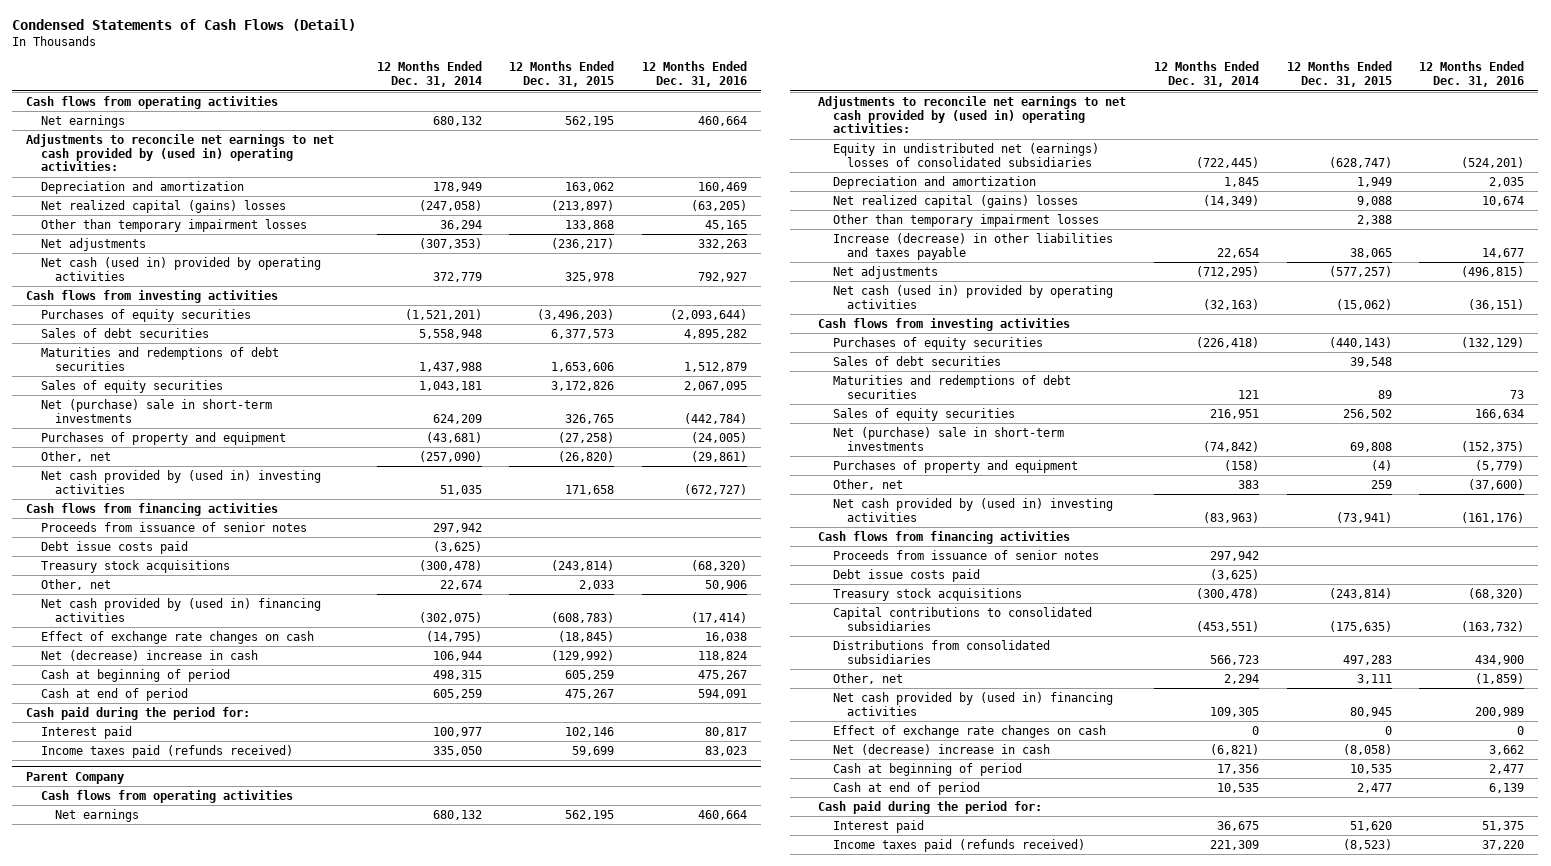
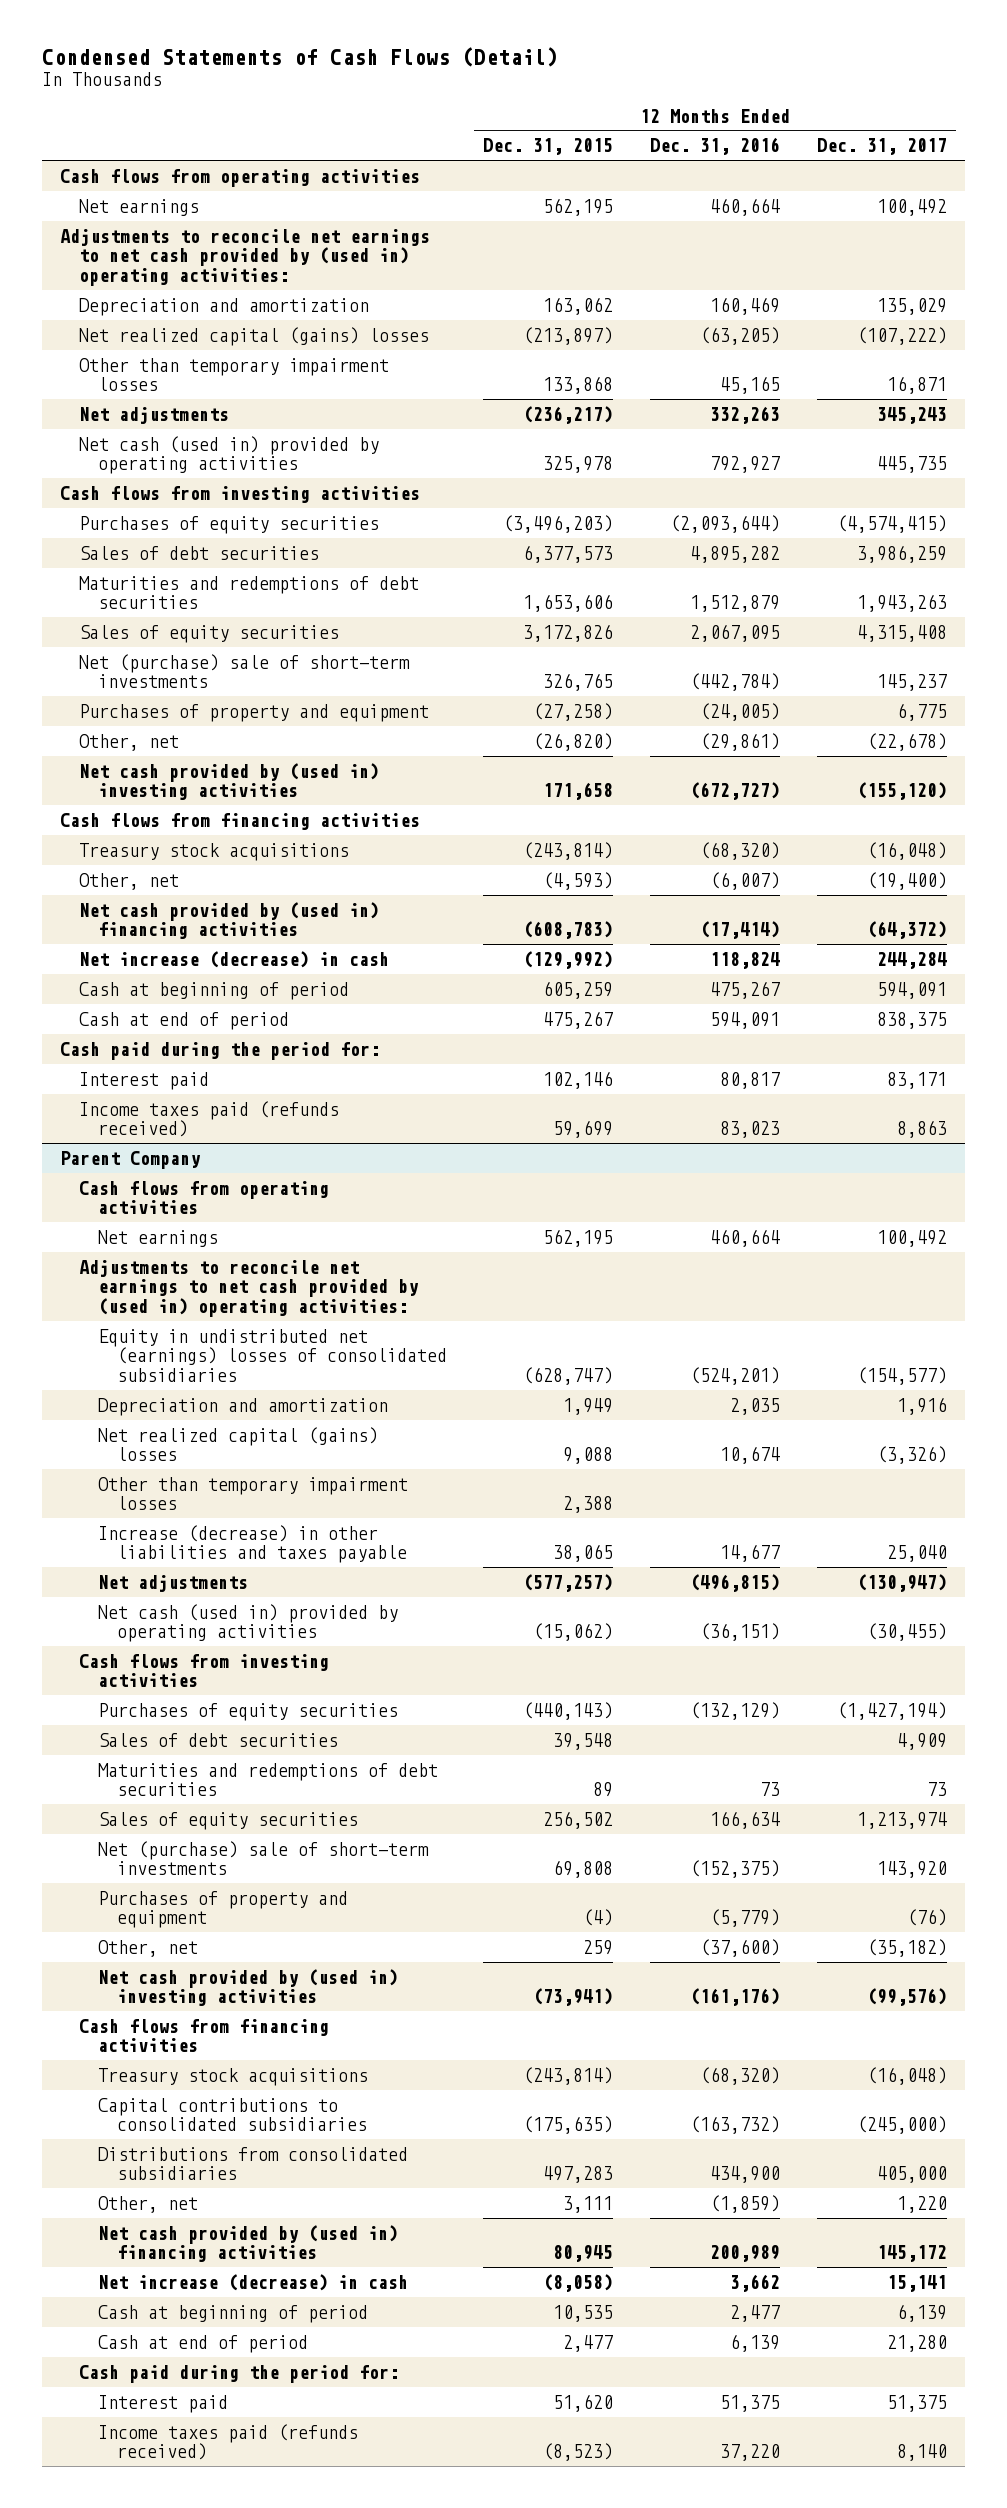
- | 12 Months Ended Dec. 31, 2014 | 12 Months Ended Dec. 31, 2015 | 12 Months Ended Dec. 31, 2016
+ | 12 Months Ended Dec. 31, 2015 | 12 Months Ended Dec. 31, 2016 | 12 Months Ended Dec. 31, 2017
- Net (purchase) sale in short-term investments | 624,209 | 326,765 | (442,784)
+ Net (purchase) sale of short-term investments | 326,765 | (442,784) | 145,237
- Proceeds from issuance of senior notes | 297,942 | |
- Debt issue costs paid | (3,625) | |
- Other, net | 22,674 | 2,033 | 50,906
+ Other, net | (4,593) | (6,007) | (19,400)
- Effect of exchange rate changes on cash | (14,795) | (18,845) | 16,038
- Net (decrease) increase in cash | 106,944 | (129,992) | 118,824
+ Net increase (decrease) in cash | (129,992) | 118,824 | 244,284
@ Parent Company
- Net (purchase) sale in short-term investments | (74,842) | 69,808 | (152,375)
+ Net (purchase) sale of short-term investments | 69,808 | (152,375) | 143,920
- Proceeds from issuance of senior notes | 297,942 | |
- Debt issue costs paid | (3,625) | |
- Effect of exchange rate changes on cash | 0 | 0 | 0
- Net (decrease) increase in cash | (6,821) | (8,058) | 3,662
+ Net increase (decrease) in cash | (8,058) | 3,662 | 15,141

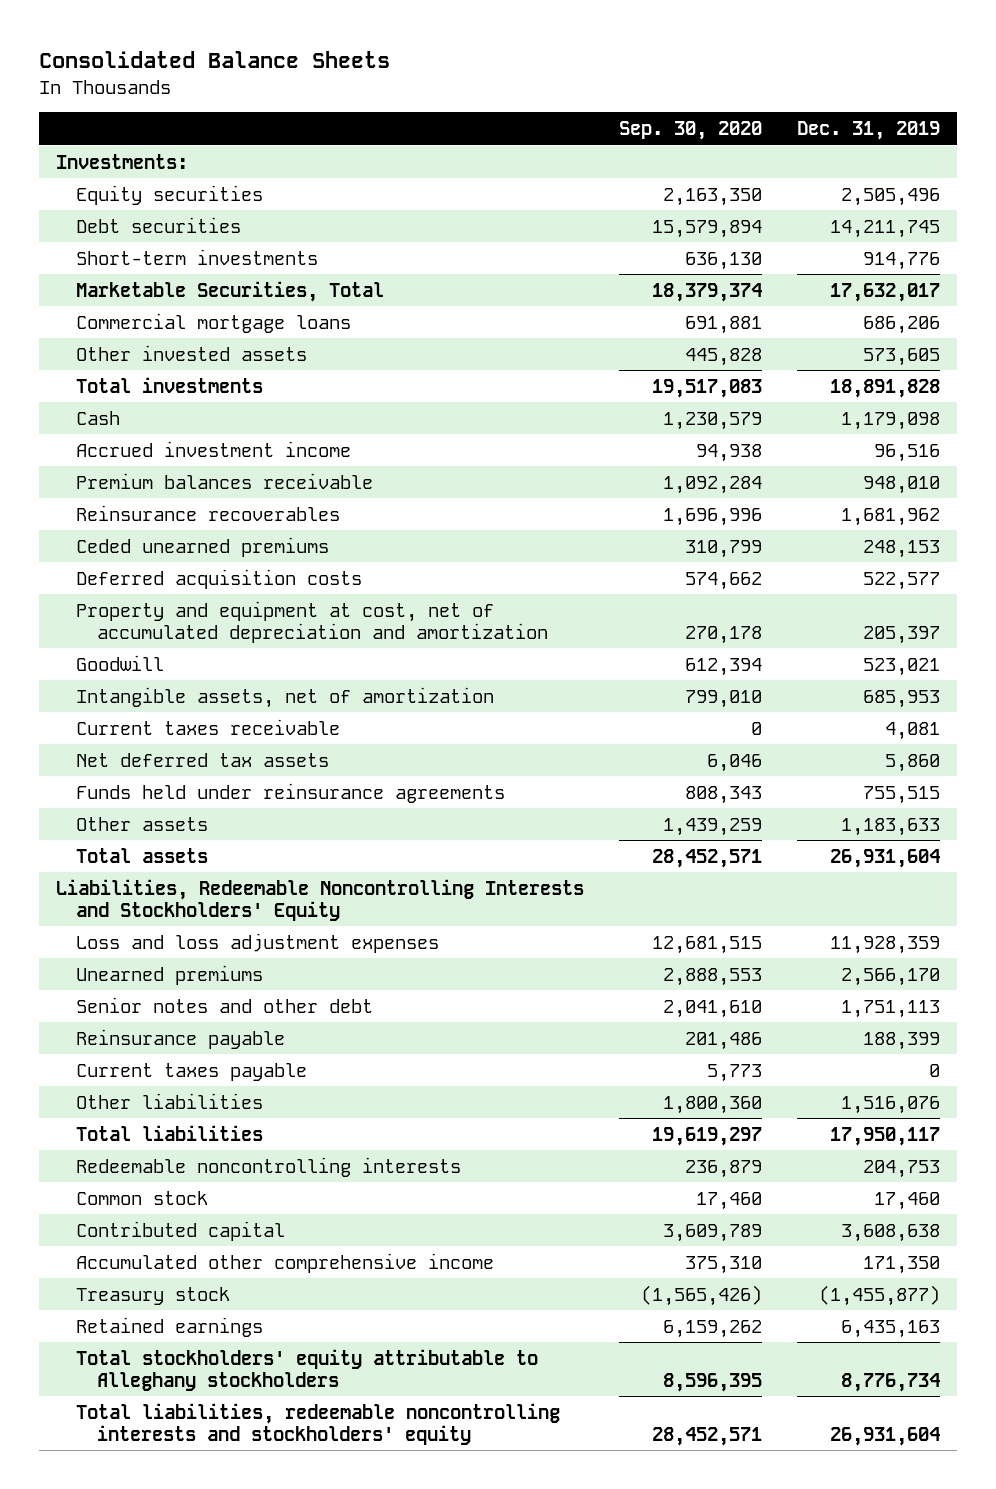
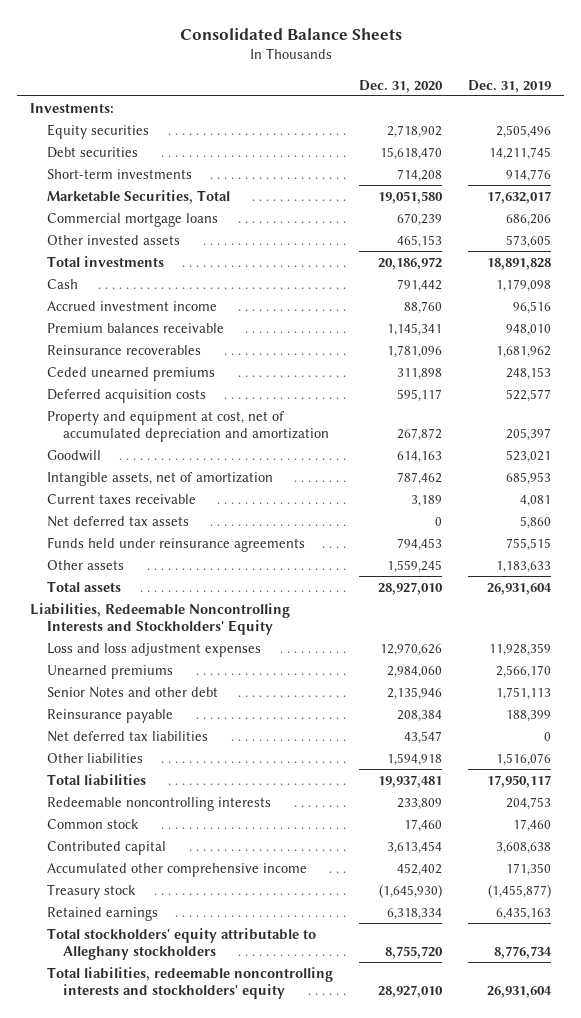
- | Sep. 30, 2020 | Dec. 31, 2019
+ | Dec. 31, 2020 | Dec. 31, 2019
- Senior notes and other debt | 2,041,610 | 1,751,113
+ Senior Notes and other debt | 2,135,946 | 1,751,113
- Current taxes payable | 5,773 | 0
+ Net deferred tax liabilities | 43,547 | 0

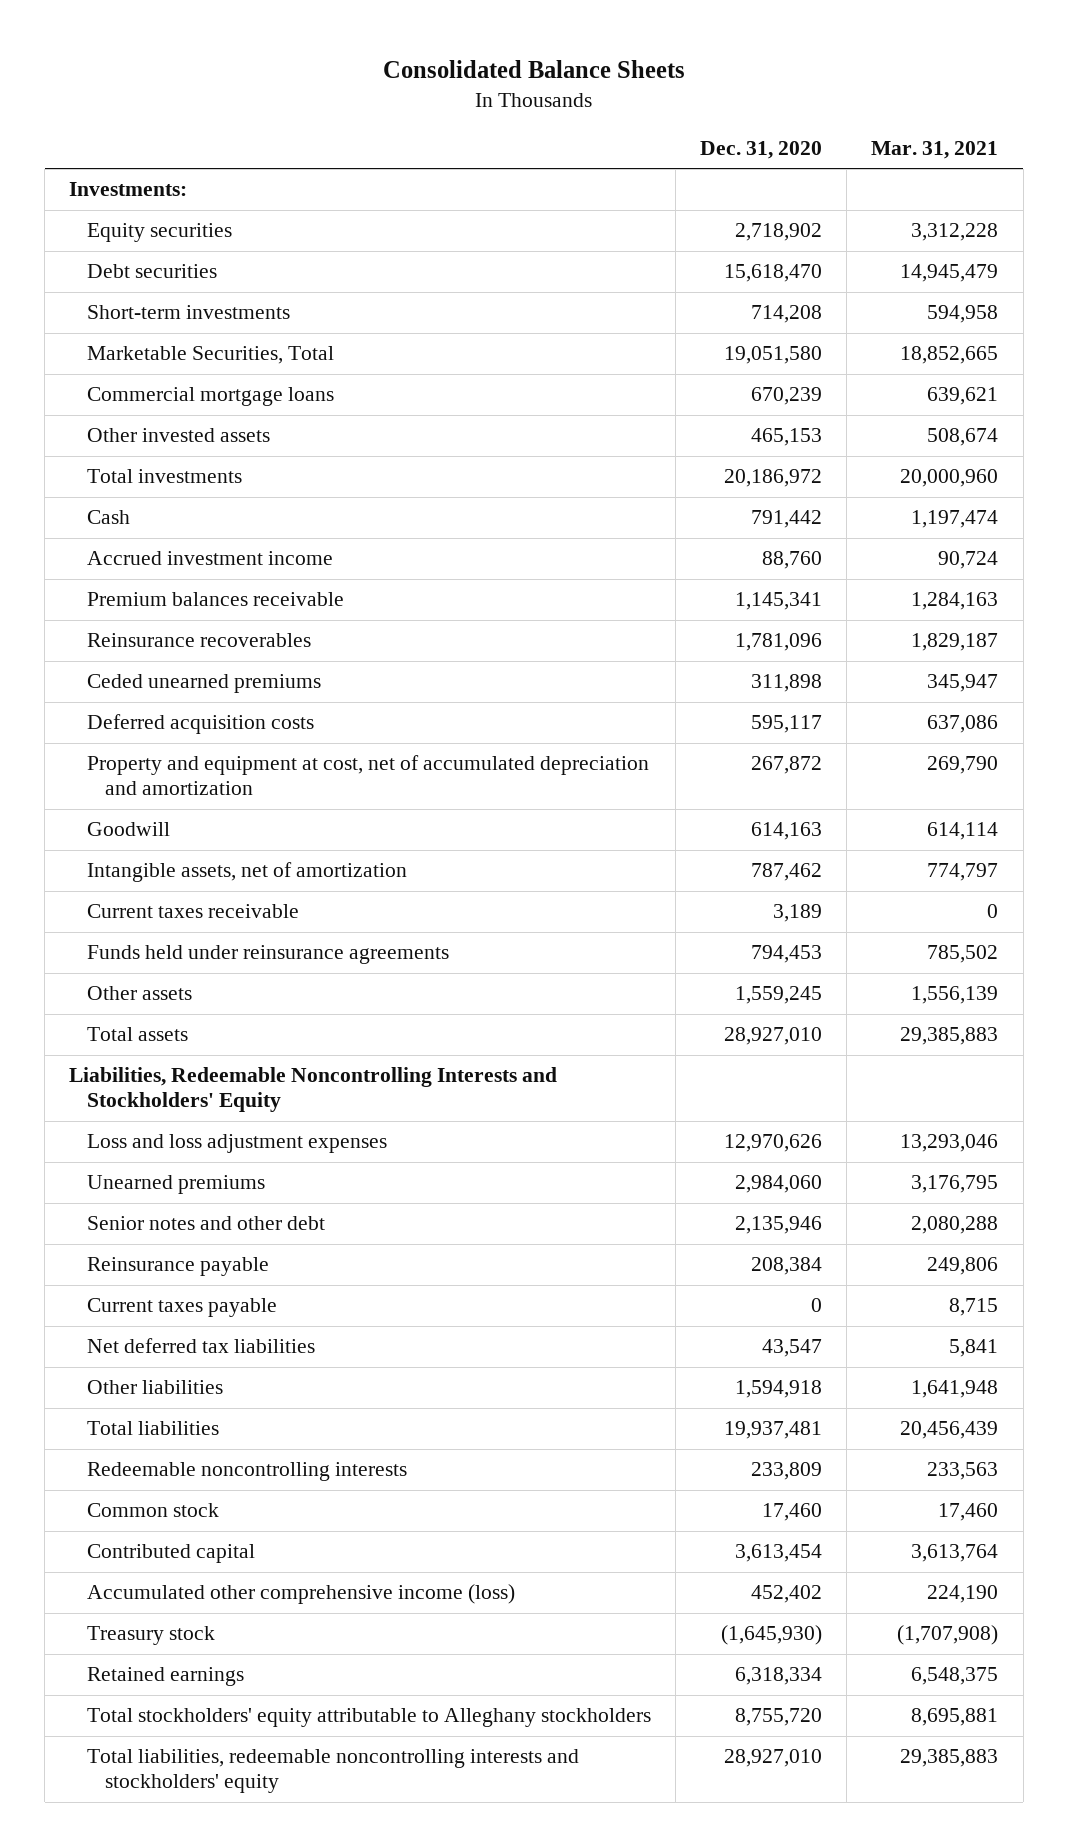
- | Dec. 31, 2020 | Dec. 31, 2019
+ | Dec. 31, 2020 | Mar. 31, 2021
- Net deferred tax assets | 0 | 5,860
- Senior Notes and other debt | 2,135,946 | 1,751,113
+ Senior notes and other debt | 2,135,946 | 2,080,288
+ Current taxes payable | 0 | 8,715
- Accumulated other comprehensive income | 452,402 | 171,350
+ Accumulated other comprehensive income (loss) | 452,402 | 224,190

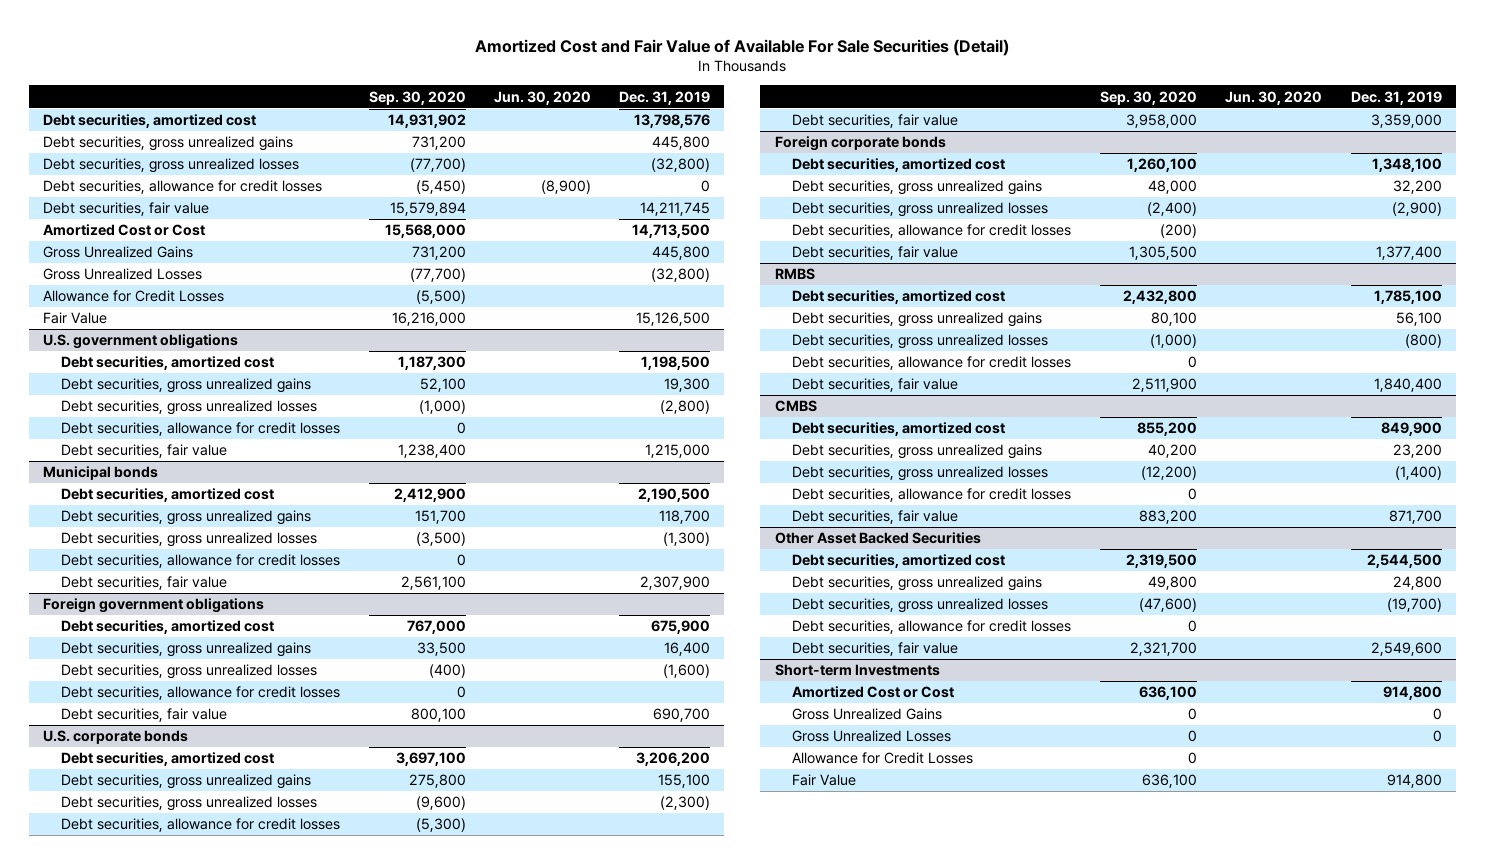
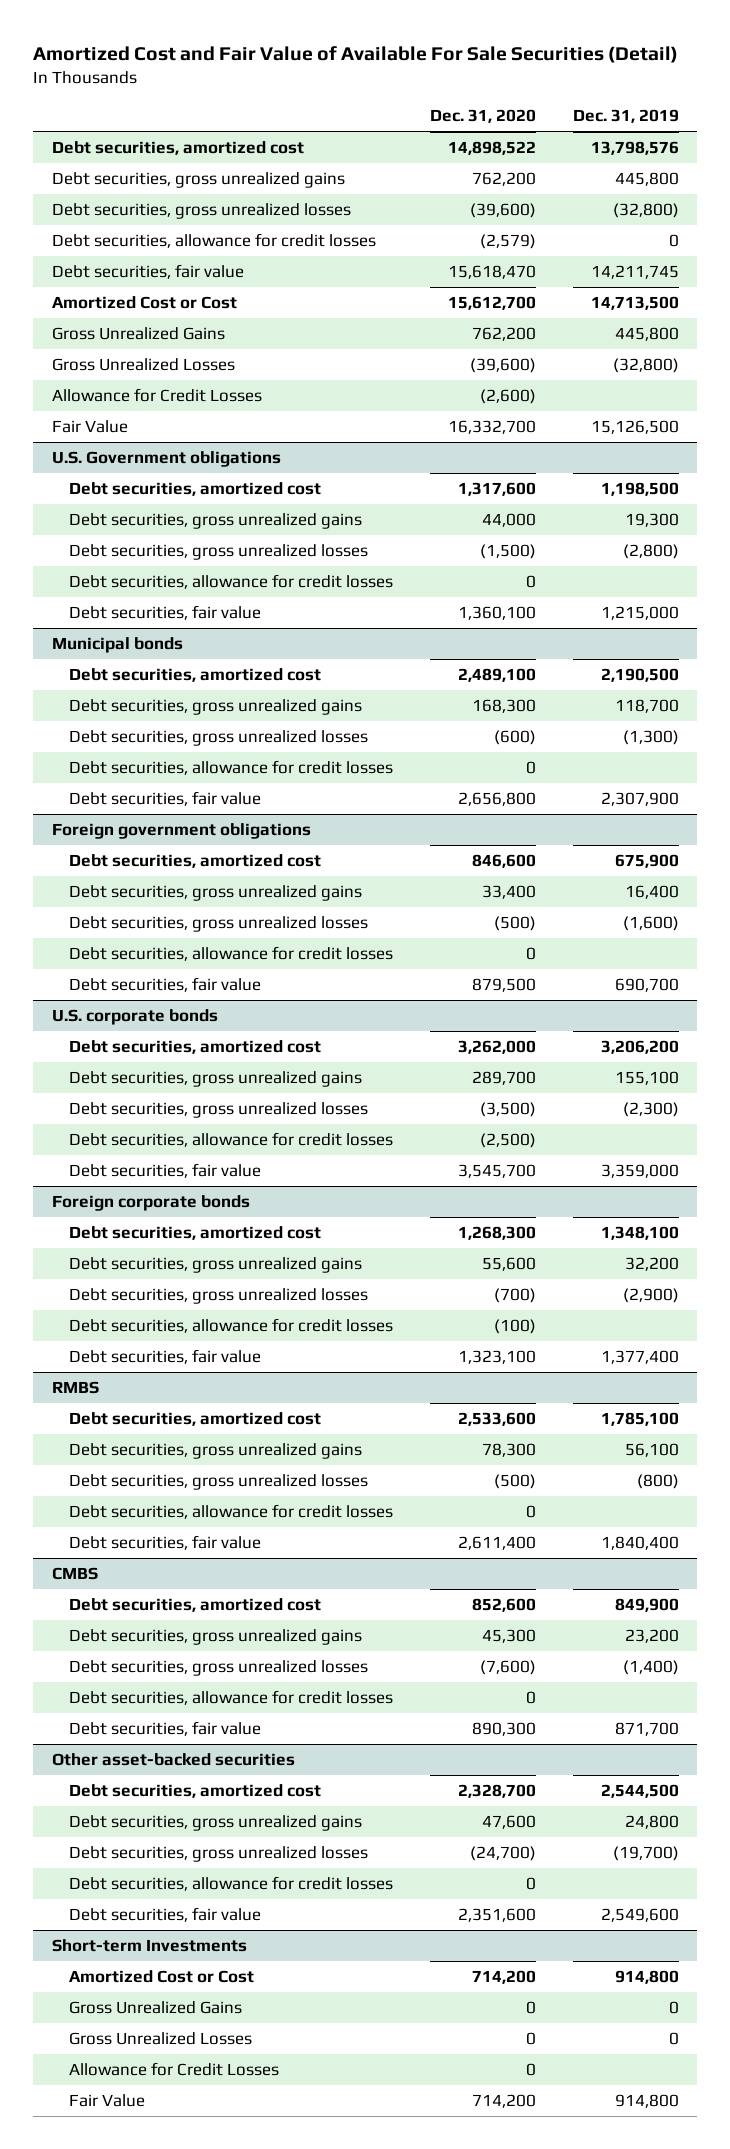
- | Sep. 30, 2020 | Jun. 30, 2020 | Dec. 31, 2019
+ | Dec. 31, 2020 | Dec. 31, 2019
- U.S. government obligations
+ U.S. Government obligations
- Other Asset Backed Securities
+ Other asset-backed securities

